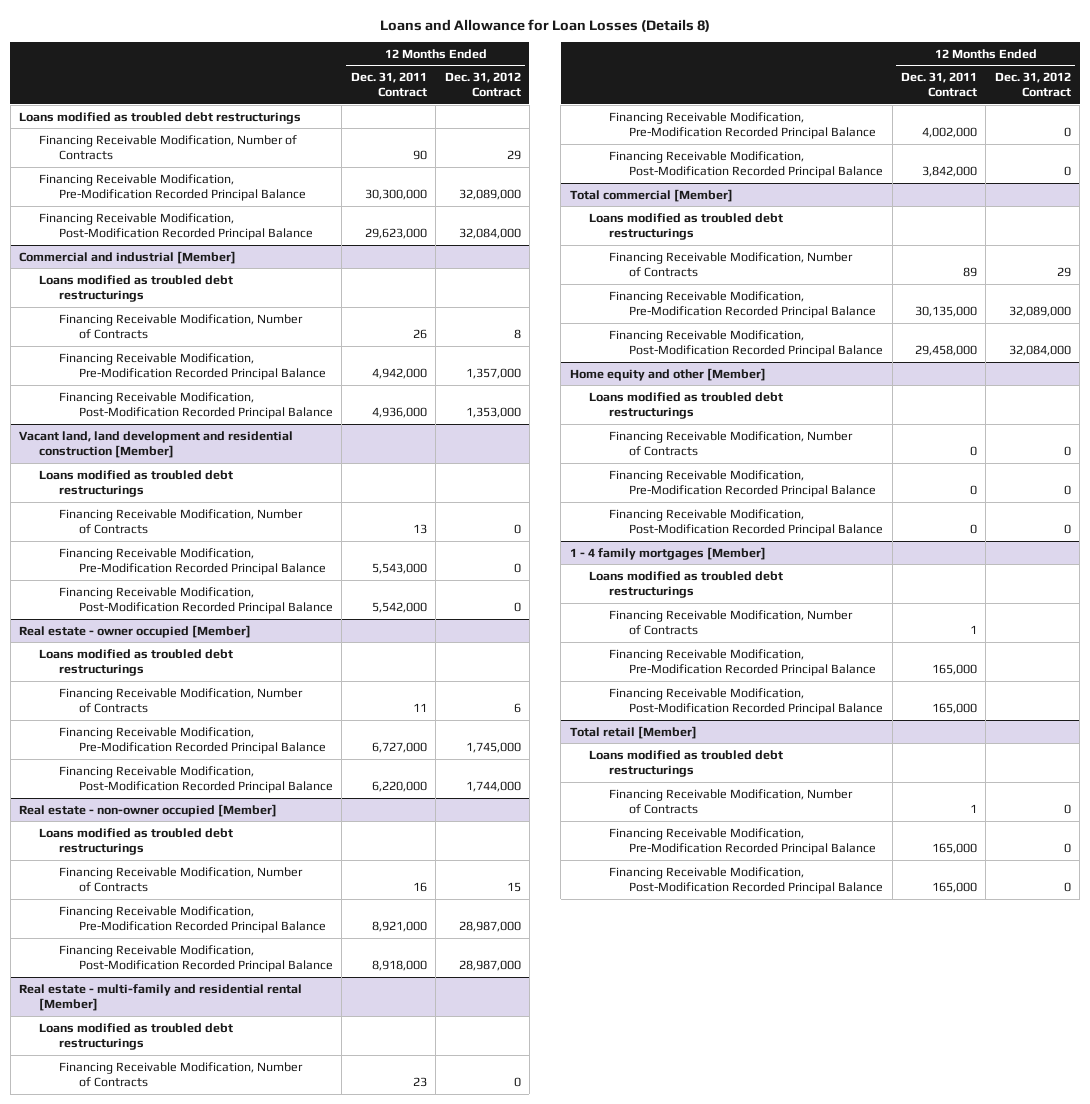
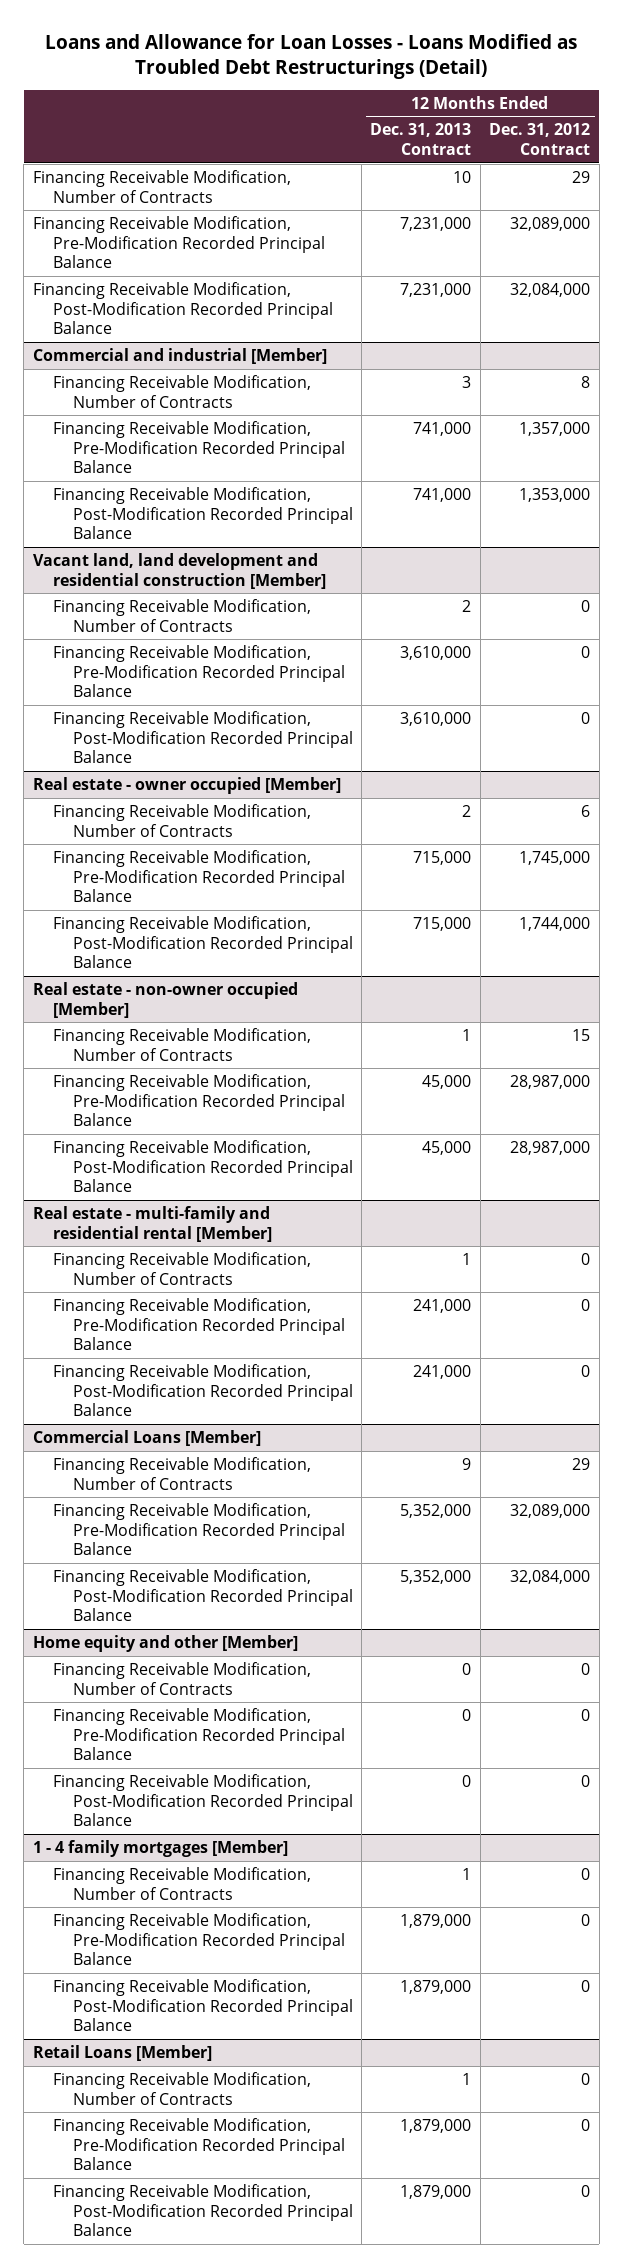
- Loans and Allowance for Loan Losses (Details 8)
+ Loans and Allowance for Loan Losses - Loans Modified as Troubled Debt Restructurings (Detail)
- | 12 Months Ended Dec. 31, 2011 Contract | 12 Months Ended Dec. 31, 2012 Contract
+ | 12 Months Ended Dec. 31, 2013 Contract | 12 Months Ended Dec. 31, 2012 Contract
- Loans modified as troubled debt restructurings
@ Commercial and industrial [Member]
- Loans modified as troubled debt restructurings
@ Vacant land, land development and residential construction [Member]
- Loans modified as troubled debt restructurings
@ Real estate - owner occupied [Member]
- Loans modified as troubled debt restructurings
@ Real estate - non-owner occupied [Member]
- Loans modified as troubled debt restructurings
@ Real estate - multi-family and residential rental [Member]
- Loans modified as troubled debt restructurings
- Total commercial [Member]
- Loans modified as troubled debt restructurings
+ Commercial Loans [Member]
@ Home equity and other [Member]
- Loans modified as troubled debt restructurings
@ 1 - 4 family mortgages [Member]
- Loans modified as troubled debt restructurings
- Financing Receivable Modification, Number of Contracts | 1 |
- Financing Receivable Modification, Pre-Modification Recorded Principal Balance | 165,000 |
- Financing Receivable Modification, Post-Modification Recorded Principal Balance | 165,000 |
- Total retail [Member]
- Loans modified as troubled debt restructurings
+ Retail Loans [Member]
+ Financing Receivable Modification, Number of Contracts | 1 | 0
+ Financing Receivable Modification, Pre-Modification Recorded Principal Balance | 1,879,000 | 0
+ Financing Receivable Modification, Post-Modification Recorded Principal Balance | 1,879,000 | 0

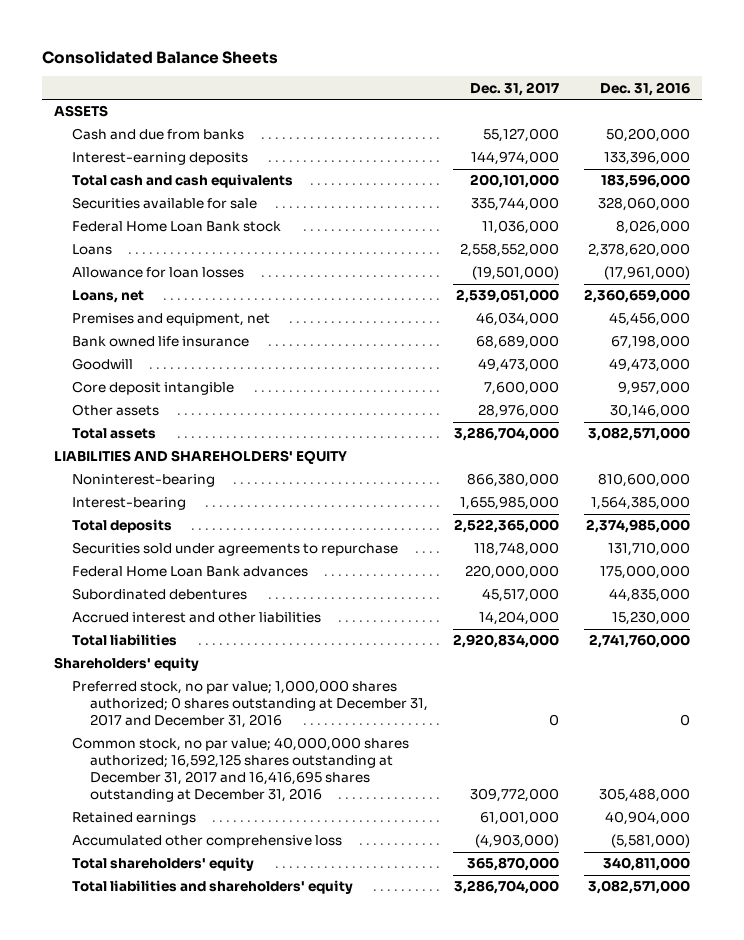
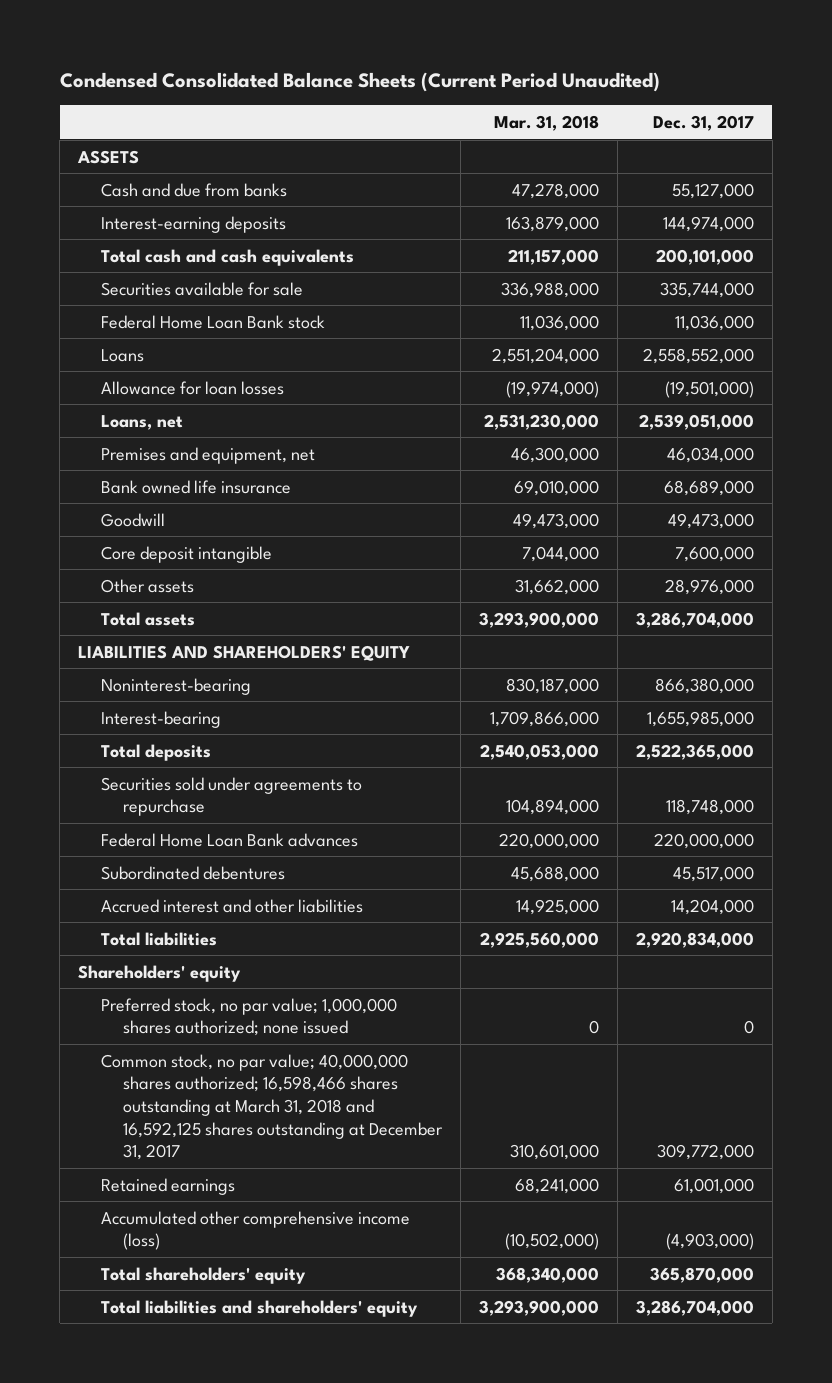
- Consolidated Balance Sheets
+ Condensed Consolidated Balance Sheets (Current Period Unaudited)
- | Dec. 31, 2017 | Dec. 31, 2016
+ | Mar. 31, 2018 | Dec. 31, 2017
- Preferred stock, no par value; 1,000,000 shares authorized; 0 shares outstanding at December 31, 2017 and December 31, 2016 | 0 | 0
- Common stock, no par value; 40,000,000 shares authorized; 16,592,125 shares outstanding at December 31, 2017 and 16,416,695 shares outstanding at December 31, 2016 | 309,772,000 | 305,488,000
+ Preferred stock, no par value; 1,000,000 shares authorized; none issued | 0 | 0
+ Common stock, no par value; 40,000,000 shares authorized; 16,598,466 shares outstanding at March 31, 2018 and 16,592,125 shares outstanding at December 31, 2017 | 310,601,000 | 309,772,000
- Accumulated other comprehensive loss | (4,903,000) | (5,581,000)
+ Accumulated other comprehensive income (loss) | (10,502,000) | (4,903,000)

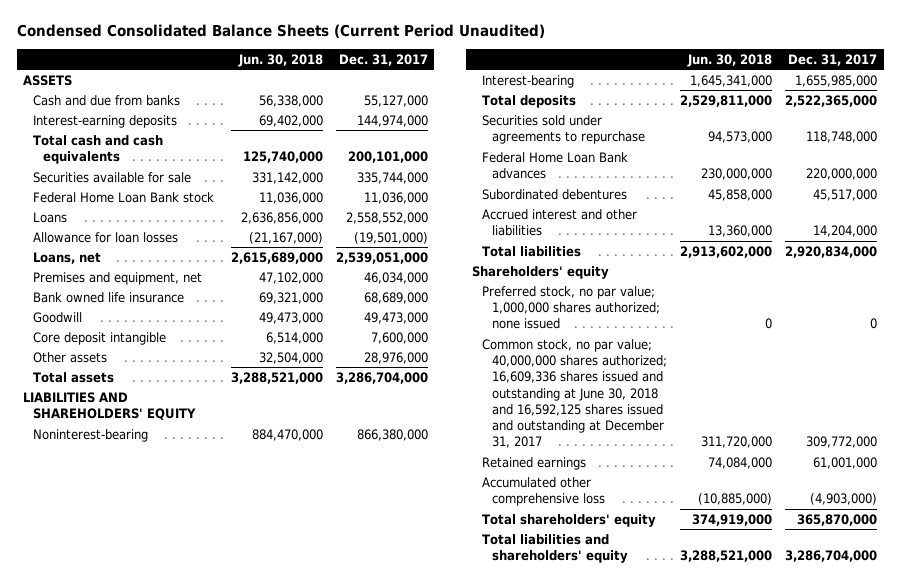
- | Mar. 31, 2018 | Dec. 31, 2017
+ | Jun. 30, 2018 | Dec. 31, 2017
- Common stock, no par value; 40,000,000 shares authorized; 16,598,466 shares outstanding at March 31, 2018 and 16,592,125 shares outstanding at December 31, 2017 | 310,601,000 | 309,772,000
+ Common stock, no par value; 40,000,000 shares authorized; 16,609,336 shares issued and outstanding at June 30, 2018 and 16,592,125 shares issued and outstanding at December 31, 2017 | 311,720,000 | 309,772,000
- Accumulated other comprehensive income (loss) | (10,502,000) | (4,903,000)
+ Accumulated other comprehensive loss | (10,885,000) | (4,903,000)

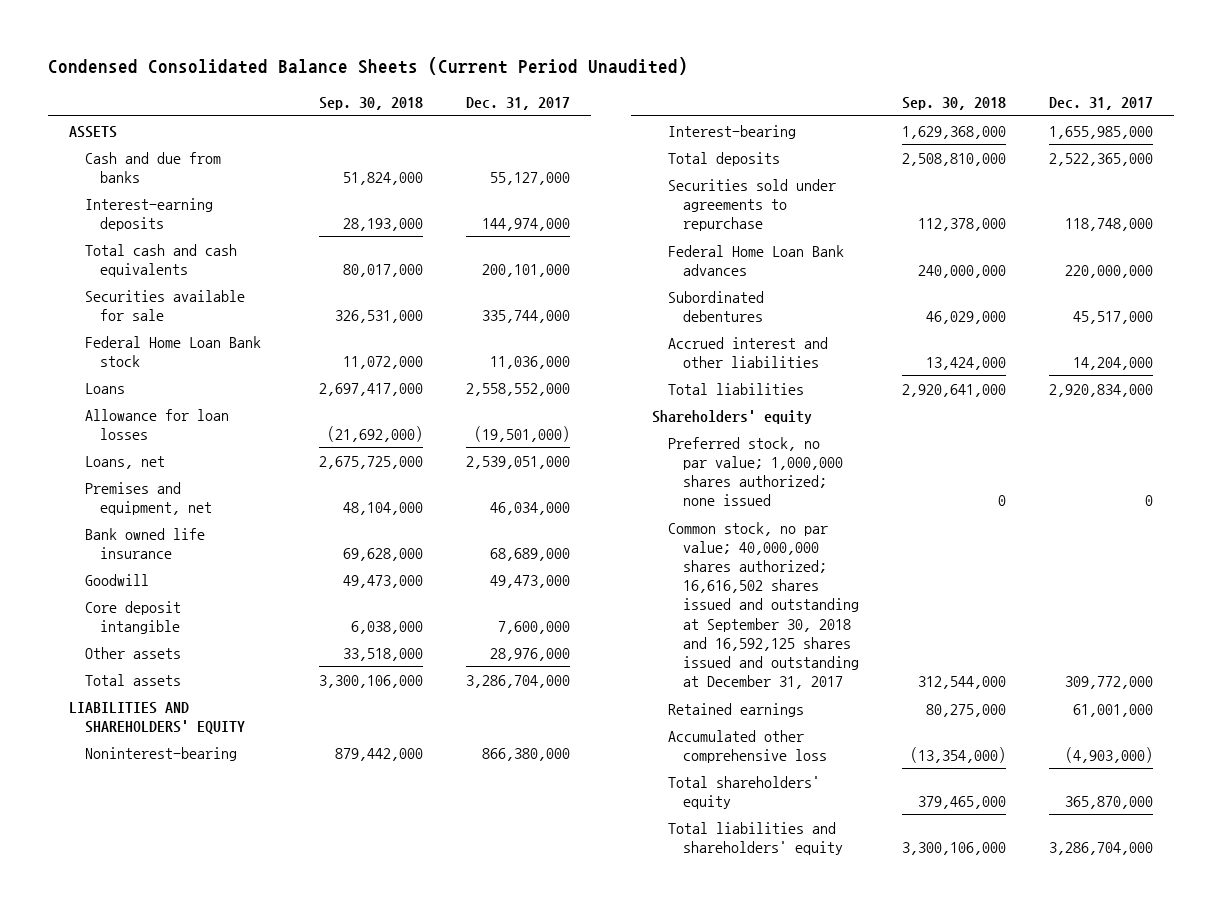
- | Jun. 30, 2018 | Dec. 31, 2017
+ | Sep. 30, 2018 | Dec. 31, 2017
- Common stock, no par value; 40,000,000 shares authorized; 16,609,336 shares issued and outstanding at June 30, 2018 and 16,592,125 shares issued and outstanding at December 31, 2017 | 311,720,000 | 309,772,000
+ Common stock, no par value; 40,000,000 shares authorized; 16,616,502 shares issued and outstanding at September 30, 2018 and 16,592,125 shares issued and outstanding at December 31, 2017 | 312,544,000 | 309,772,000

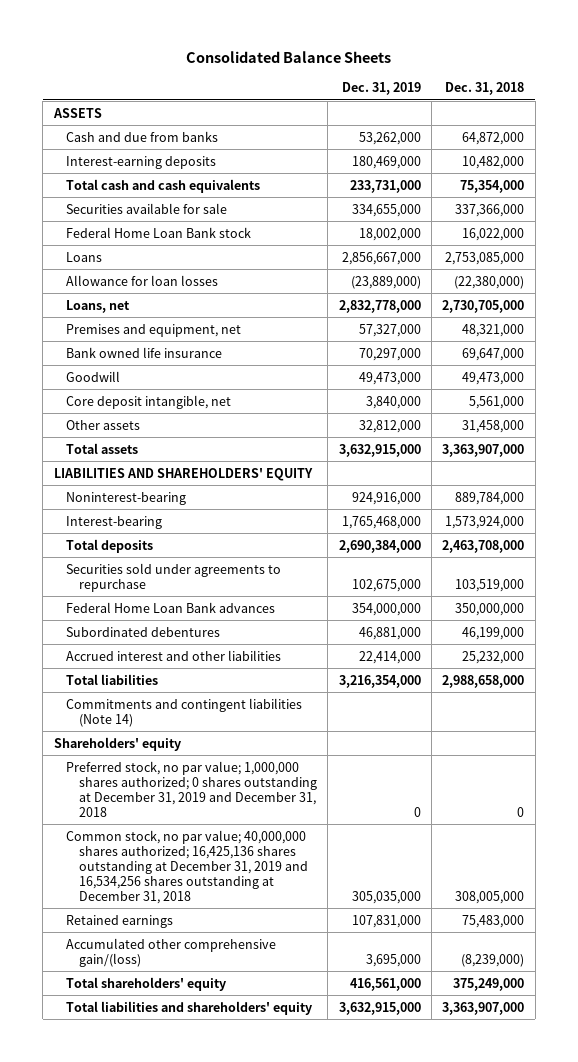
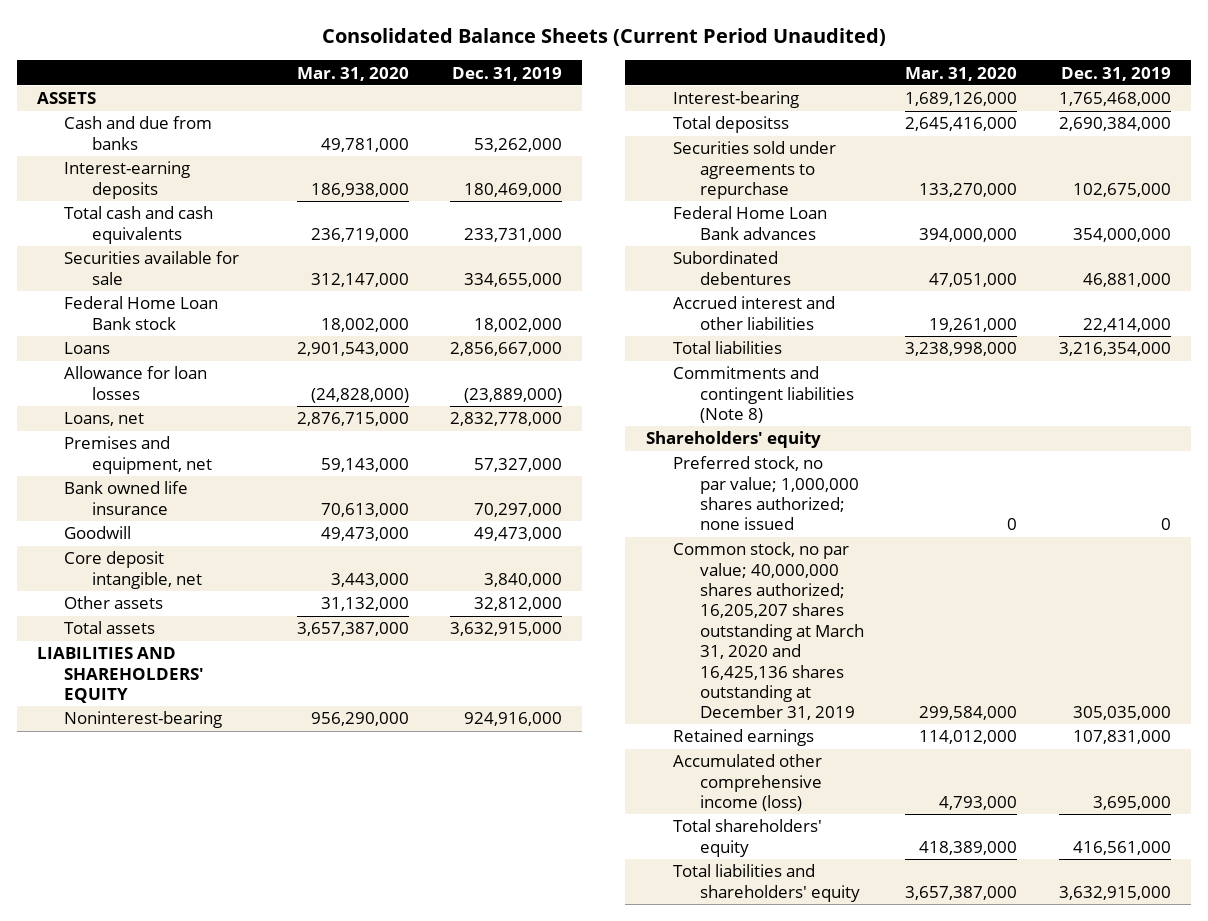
- Consolidated Balance Sheets
+ Consolidated Balance Sheets (Current Period Unaudited)
- | Dec. 31, 2019 | Dec. 31, 2018
+ | Mar. 31, 2020 | Dec. 31, 2019
- Total deposits | 2,690,384,000 | 2,463,708,000
+ Total depositss | 2,645,416,000 | 2,690,384,000
- Commitments and contingent liabilities (Note 14)
+ Commitments and contingent liabilities (Note 8)
- Preferred stock, no par value; 1,000,000 shares authorized; 0 shares outstanding at December 31, 2019 and December 31, 2018 | 0 | 0
- Common stock, no par value; 40,000,000 shares authorized; 16,425,136 shares outstanding at December 31, 2019 and 16,534,256 shares outstanding at December 31, 2018 | 305,035,000 | 308,005,000
+ Preferred stock, no par value; 1,000,000 shares authorized; none issued | 0 | 0
+ Common stock, no par value; 40,000,000 shares authorized; 16,205,207 shares outstanding at March 31, 2020 and 16,425,136 shares outstanding at December 31, 2019 | 299,584,000 | 305,035,000
- Accumulated other comprehensive gain/(loss) | 3,695,000 | (8,239,000)
+ Accumulated other comprehensive income (loss) | 4,793,000 | 3,695,000

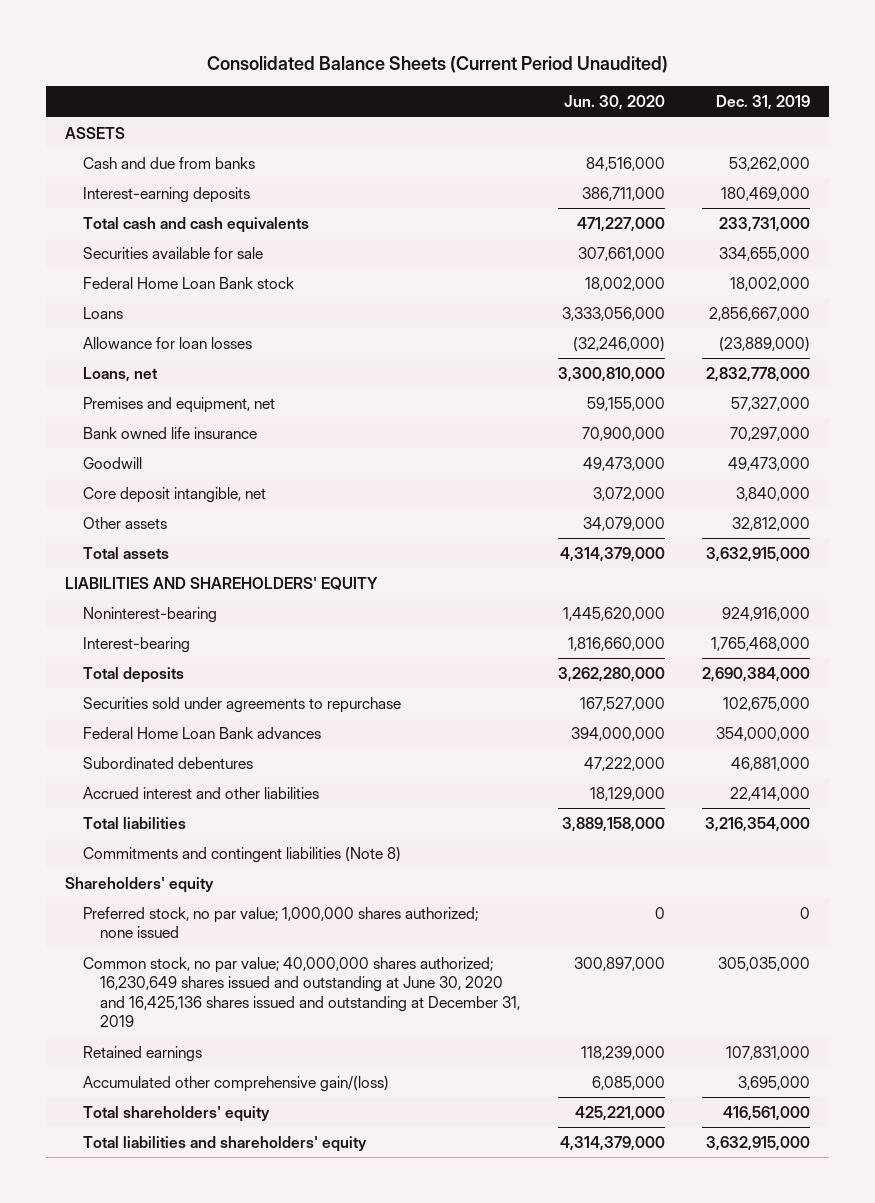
- | Mar. 31, 2020 | Dec. 31, 2019
+ | Jun. 30, 2020 | Dec. 31, 2019
- Total depositss | 2,645,416,000 | 2,690,384,000
+ Total deposits | 3,262,280,000 | 2,690,384,000
- Common stock, no par value; 40,000,000 shares authorized; 16,205,207 shares outstanding at March 31, 2020 and 16,425,136 shares outstanding at December 31, 2019 | 299,584,000 | 305,035,000
+ Common stock, no par value; 40,000,000 shares authorized; 16,230,649 shares issued and outstanding at June 30, 2020 and 16,425,136 shares issued and outstanding at December 31, 2019 | 300,897,000 | 305,035,000
- Accumulated other comprehensive income (loss) | 4,793,000 | 3,695,000
+ Accumulated other comprehensive gain/(loss) | 6,085,000 | 3,695,000

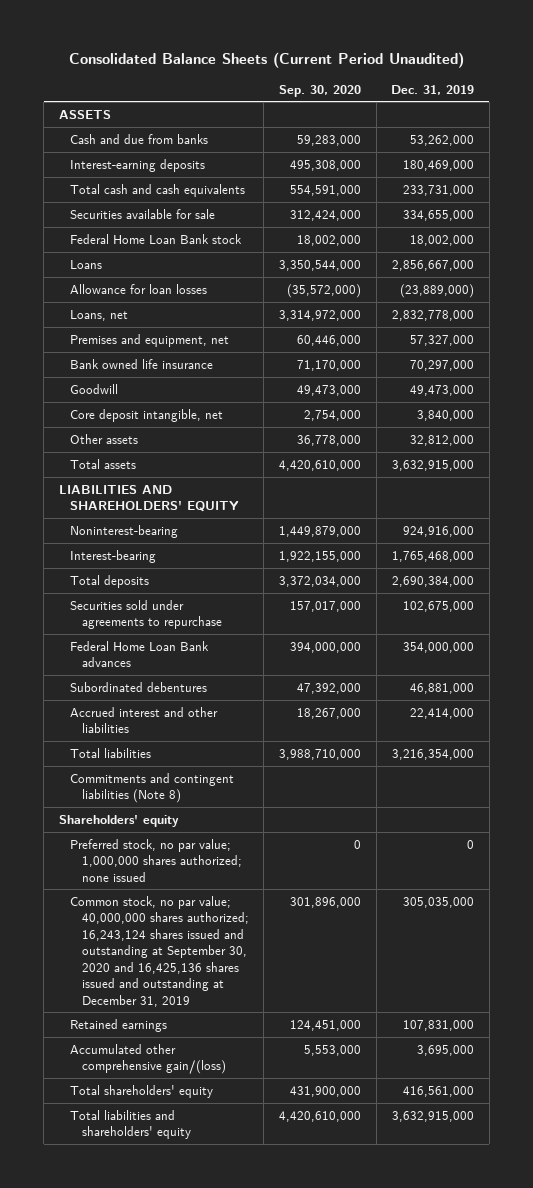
- | Jun. 30, 2020 | Dec. 31, 2019
+ | Sep. 30, 2020 | Dec. 31, 2019
- Common stock, no par value; 40,000,000 shares authorized; 16,230,649 shares issued and outstanding at June 30, 2020 and 16,425,136 shares issued and outstanding at December 31, 2019 | 300,897,000 | 305,035,000
+ Common stock, no par value; 40,000,000 shares authorized; 16,243,124 shares issued and outstanding at September 30, 2020 and 16,425,136 shares issued and outstanding at December 31, 2019 | 301,896,000 | 305,035,000

